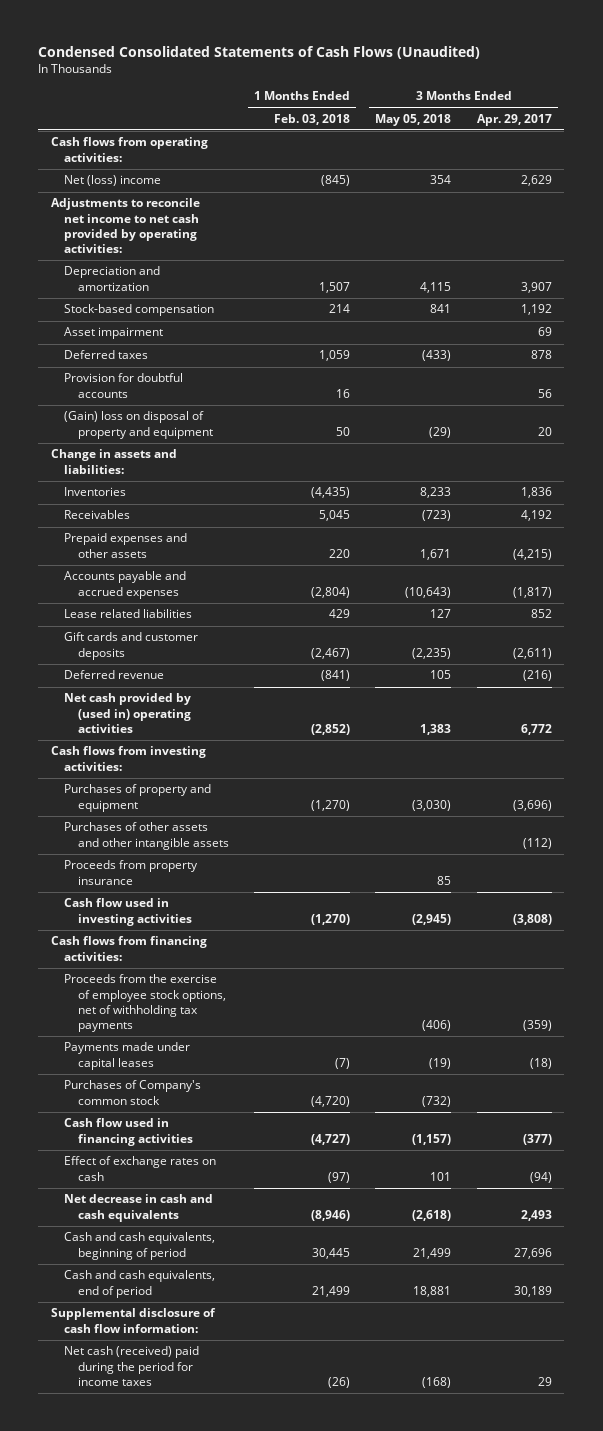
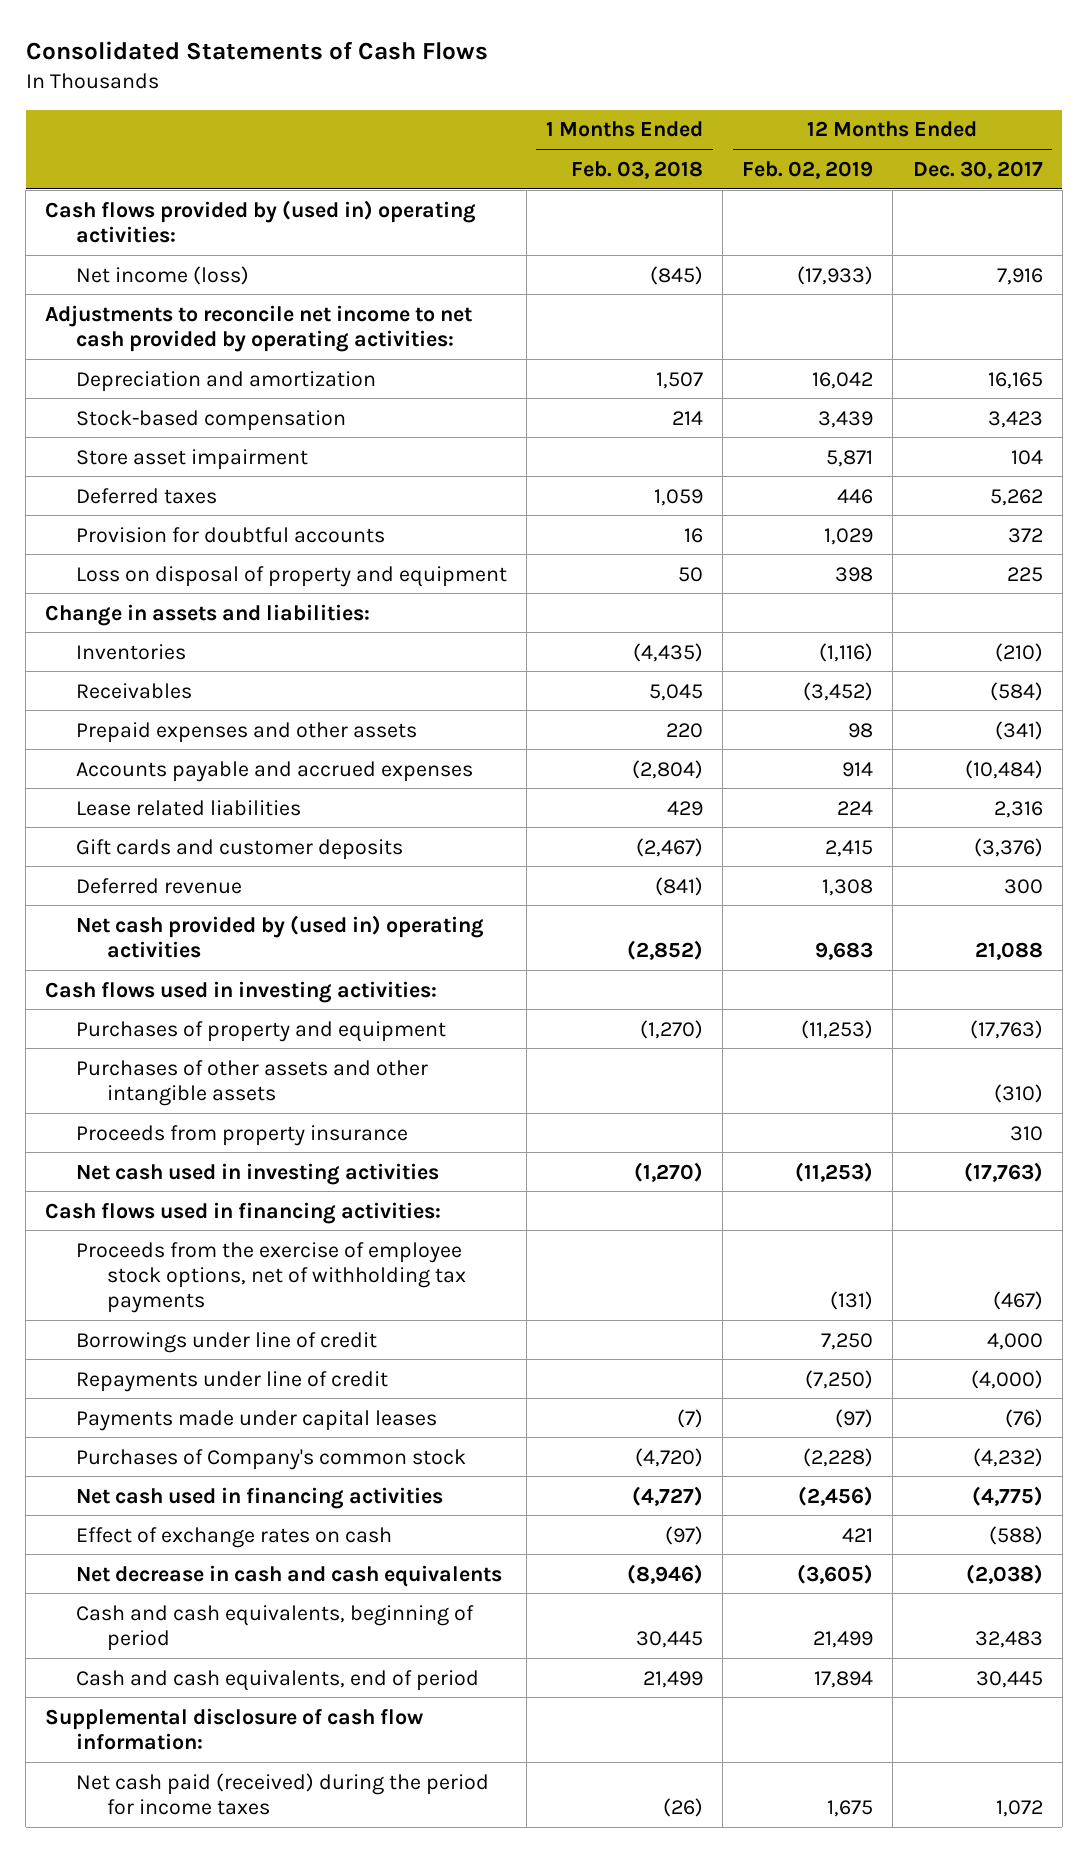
- Condensed Consolidated Statements of Cash Flows (Unaudited)
+ Consolidated Statements of Cash Flows
- | 1 Months Ended Feb. 03, 2018 | 3 Months Ended May 05, 2018 | 3 Months Ended Apr. 29, 2017
+ | 1 Months Ended Feb. 03, 2018 | 12 Months Ended Feb. 02, 2019 | 12 Months Ended Dec. 30, 2017
- Cash flows from operating activities:
- Net (loss) income | (845) | 354 | 2,629
+ Cash flows provided by (used in) operating activities:
+ Net income (loss) | (845) | (17,933) | 7,916
- Asset impairment | | | 69
+ Store asset impairment | | 5,871 | 104
- (Gain) loss on disposal of property and equipment | 50 | (29) | 20
+ Loss on disposal of property and equipment | 50 | 398 | 225
- Cash flows from investing activities:
+ Cash flows used in investing activities:
- Cash flow used in investing activities | (1,270) | (2,945) | (3,808)
- Cash flows from financing activities:
+ Net cash used in investing activities | (1,270) | (11,253) | (17,763)
+ Cash flows used in financing activities:
+ Borrowings under line of credit | | 7,250 | 4,000
+ Repayments under line of credit | | (7,250) | (4,000)
- Cash flow used in financing activities | (4,727) | (1,157) | (377)
+ Net cash used in financing activities | (4,727) | (2,456) | (4,775)
- Net cash (received) paid during the period for income taxes | (26) | (168) | 29
+ Net cash paid (received) during the period for income taxes | (26) | 1,675 | 1,072

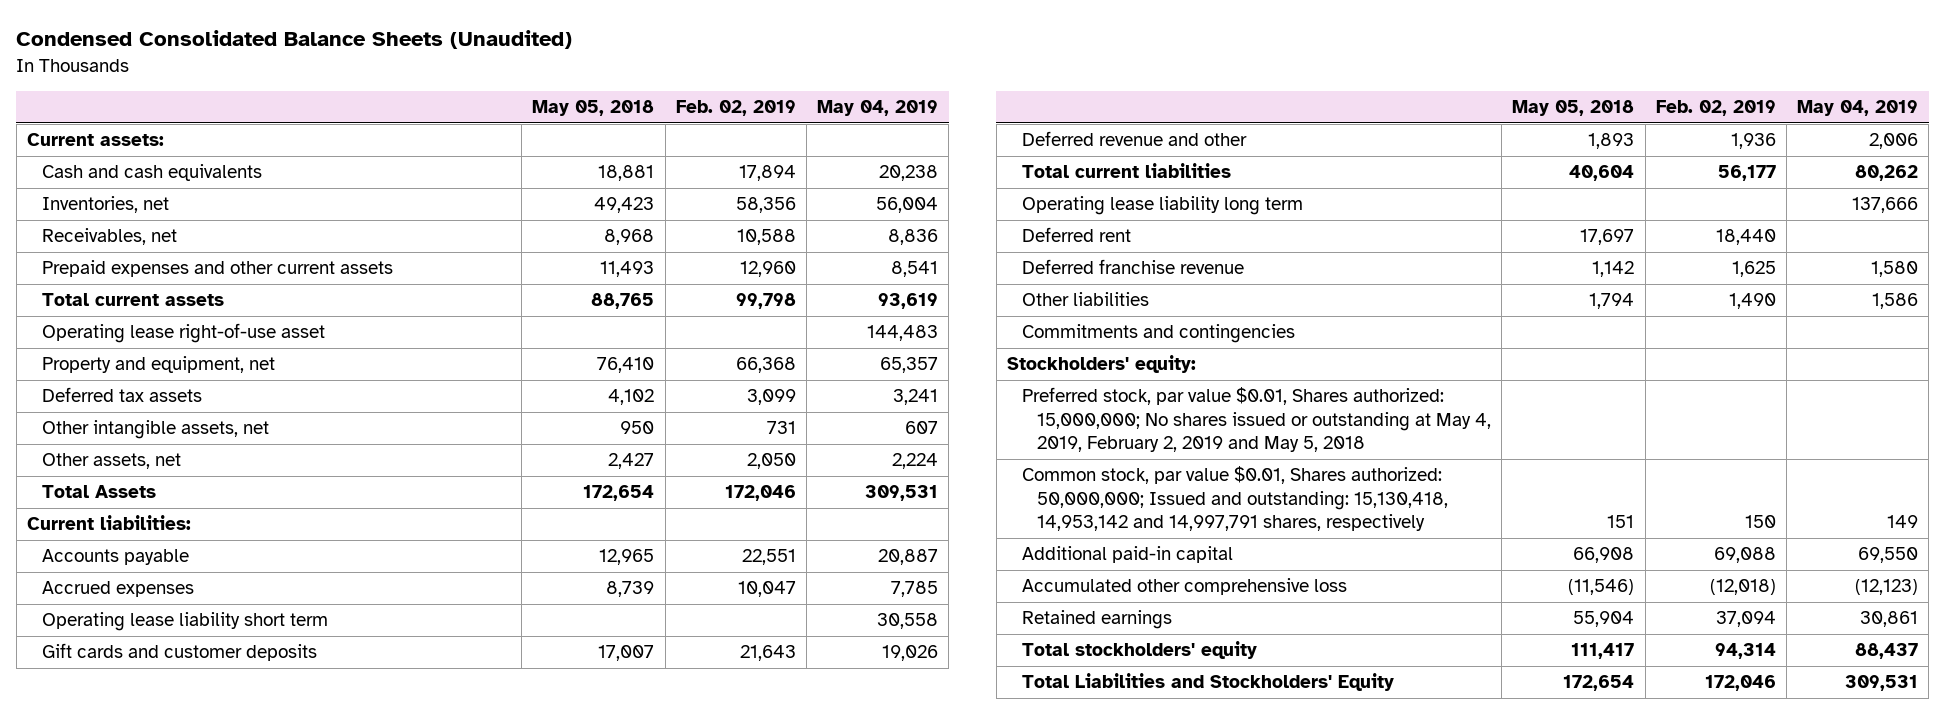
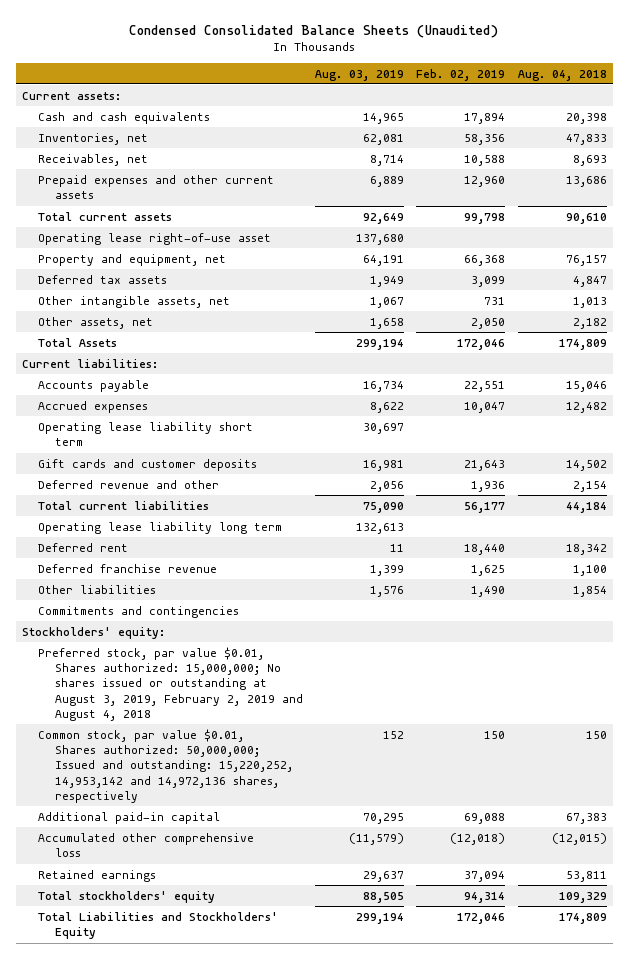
- | May 05, 2018 | Feb. 02, 2019 | May 04, 2019
+ | Aug. 03, 2019 | Feb. 02, 2019 | Aug. 04, 2018
- Preferred stock, par value $0.01, Shares authorized: 15,000,000; No shares issued or outstanding at May 4, 2019, February 2, 2019 and May 5, 2018
- Common stock, par value $0.01, Shares authorized: 50,000,000; Issued and outstanding: 15,130,418, 14,953,142 and 14,997,791 shares, respectively | 151 | 150 | 149
+ Preferred stock, par value $0.01, Shares authorized: 15,000,000; No shares issued or outstanding at August 3, 2019, February 2, 2019 and August 4, 2018
+ Common stock, par value $0.01, Shares authorized: 50,000,000; Issued and outstanding: 15,220,252, 14,953,142 and 14,972,136 shares, respectively | 152 | 150 | 150

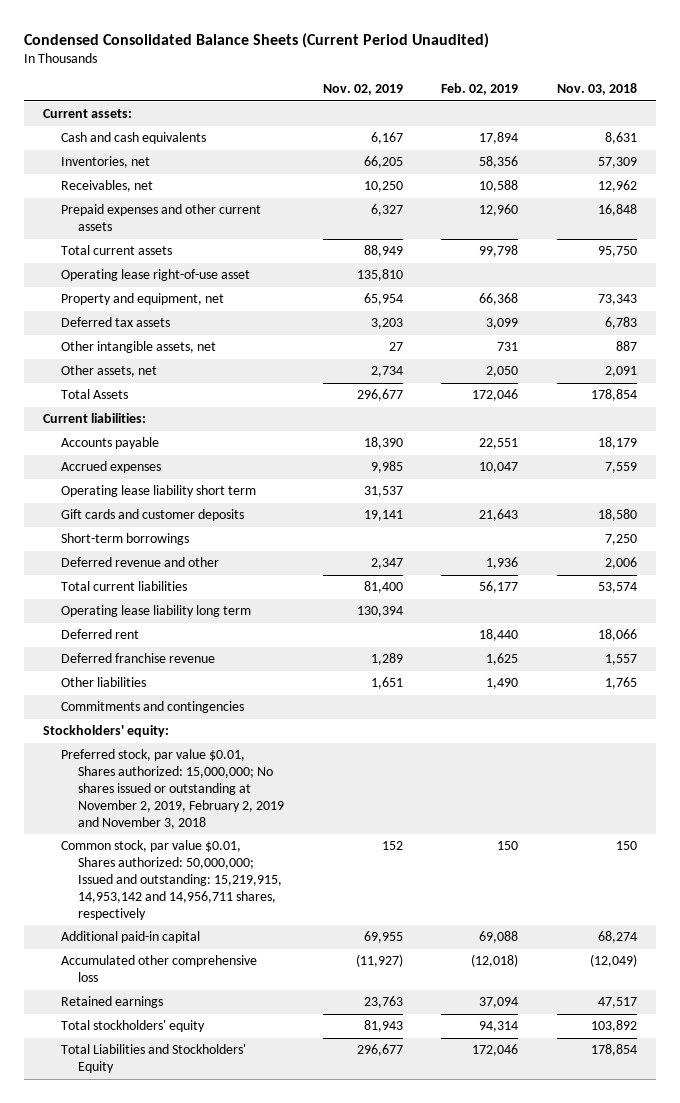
- Condensed Consolidated Balance Sheets (Unaudited)
+ Condensed Consolidated Balance Sheets (Current Period Unaudited)
- | Aug. 03, 2019 | Feb. 02, 2019 | Aug. 04, 2018
+ | Nov. 02, 2019 | Feb. 02, 2019 | Nov. 03, 2018
+ Short-term borrowings | | | 7,250
- Preferred stock, par value $0.01, Shares authorized: 15,000,000; No shares issued or outstanding at August 3, 2019, February 2, 2019 and August 4, 2018
- Common stock, par value $0.01, Shares authorized: 50,000,000; Issued and outstanding: 15,220,252, 14,953,142 and 14,972,136 shares, respectively | 152 | 150 | 150
+ Preferred stock, par value $0.01, Shares authorized: 15,000,000; No shares issued or outstanding at November 2, 2019, February 2, 2019 and November 3, 2018
+ Common stock, par value $0.01, Shares authorized: 50,000,000; Issued and outstanding: 15,219,915, 14,953,142 and 14,956,711 shares, respectively | 152 | 150 | 150

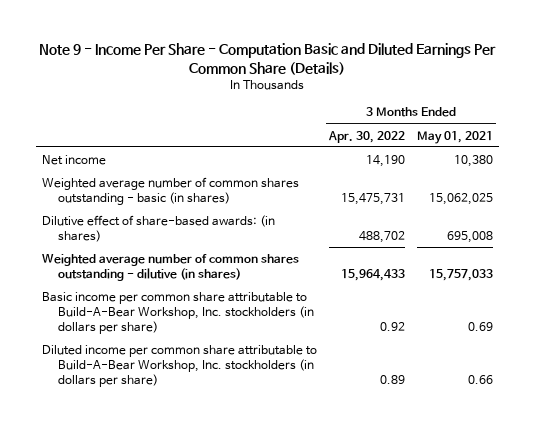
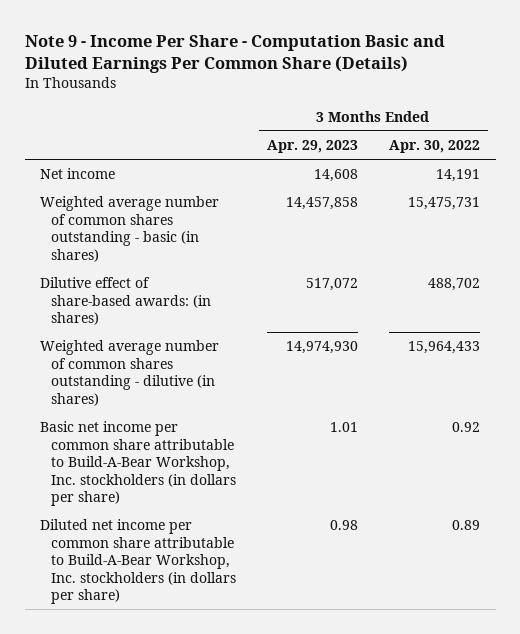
- | 3 Months Ended Apr. 30, 2022 | 3 Months Ended May 01, 2021
+ | 3 Months Ended Apr. 29, 2023 | 3 Months Ended Apr. 30, 2022
- Net income | 14,190 | 10,380
+ Net income | 14,608 | 14,191
- Basic income per common share attributable to Build-A-Bear Workshop, Inc. stockholders (in dollars per share) | 0.92 | 0.69
- Diluted income per common share attributable to Build-A-Bear Workshop, Inc. stockholders (in dollars per share) | 0.89 | 0.66
+ Basic net income per common share attributable to Build-A-Bear Workshop, Inc. stockholders (in dollars per share) | 1.01 | 0.92
+ Diluted net income per common share attributable to Build-A-Bear Workshop, Inc. stockholders (in dollars per share) | 0.98 | 0.89

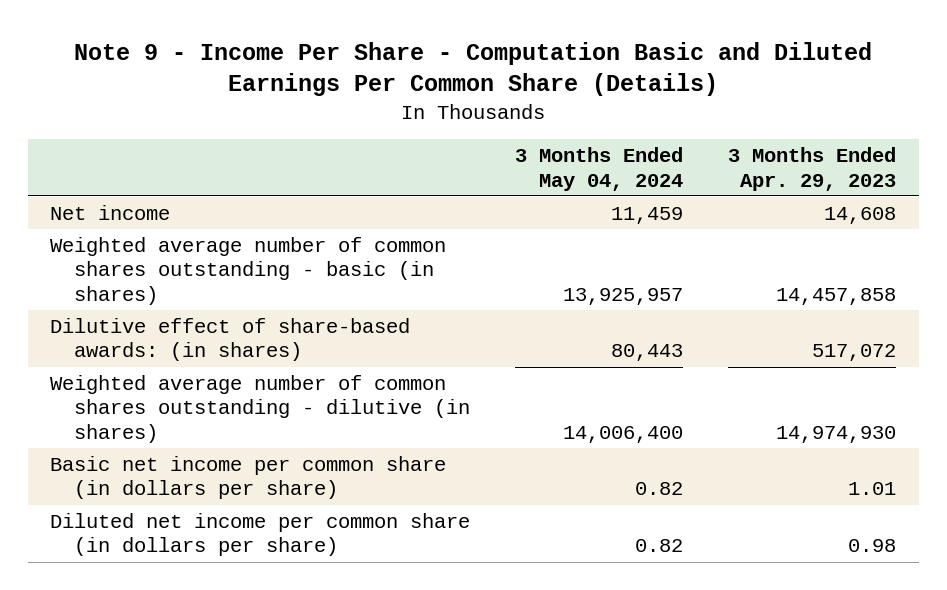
- | 3 Months Ended Apr. 29, 2023 | 3 Months Ended Apr. 30, 2022
+ | 3 Months Ended May 04, 2024 | 3 Months Ended Apr. 29, 2023
- Basic net income per common share attributable to Build-A-Bear Workshop, Inc. stockholders (in dollars per share) | 1.01 | 0.92
- Diluted net income per common share attributable to Build-A-Bear Workshop, Inc. stockholders (in dollars per share) | 0.98 | 0.89
+ Basic net income per common share (in dollars per share) | 0.82 | 1.01
+ Diluted net income per common share (in dollars per share) | 0.82 | 0.98

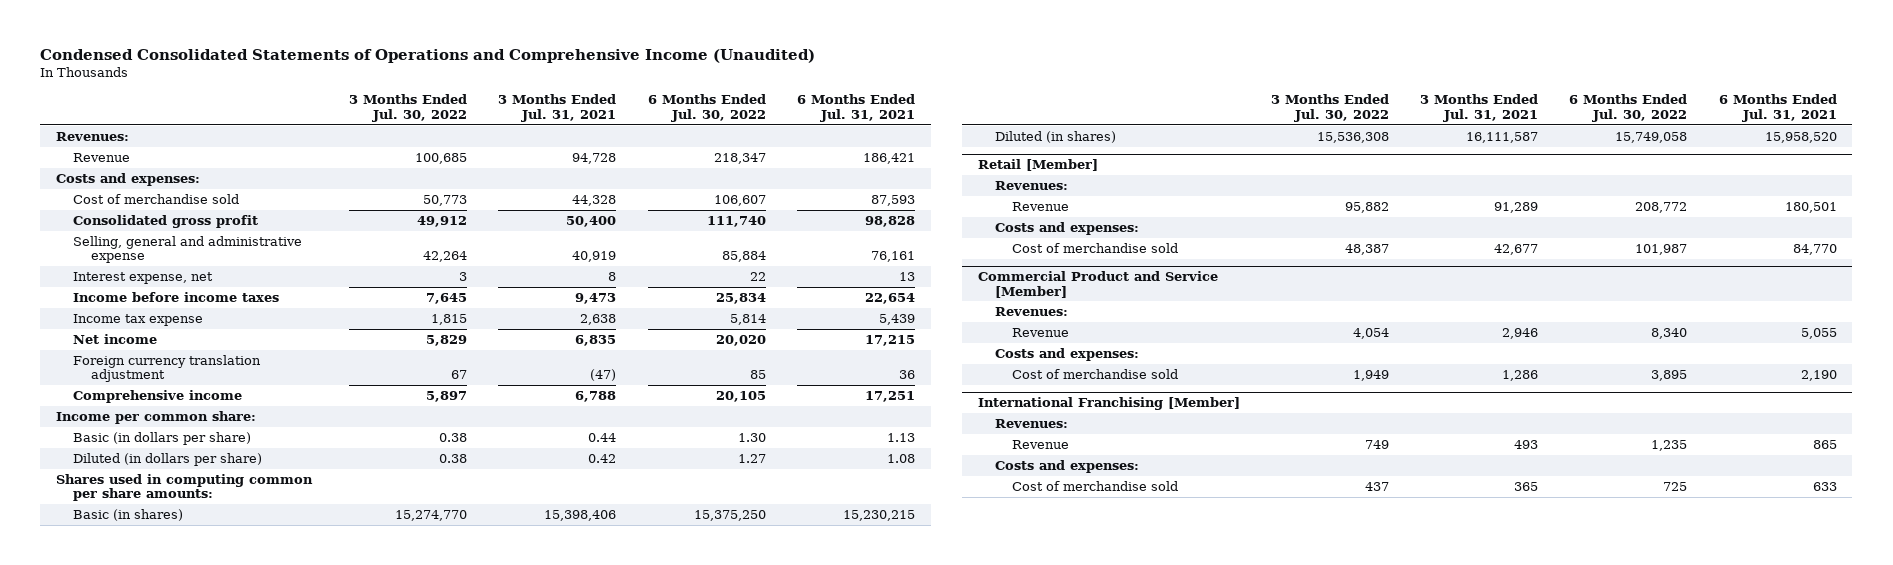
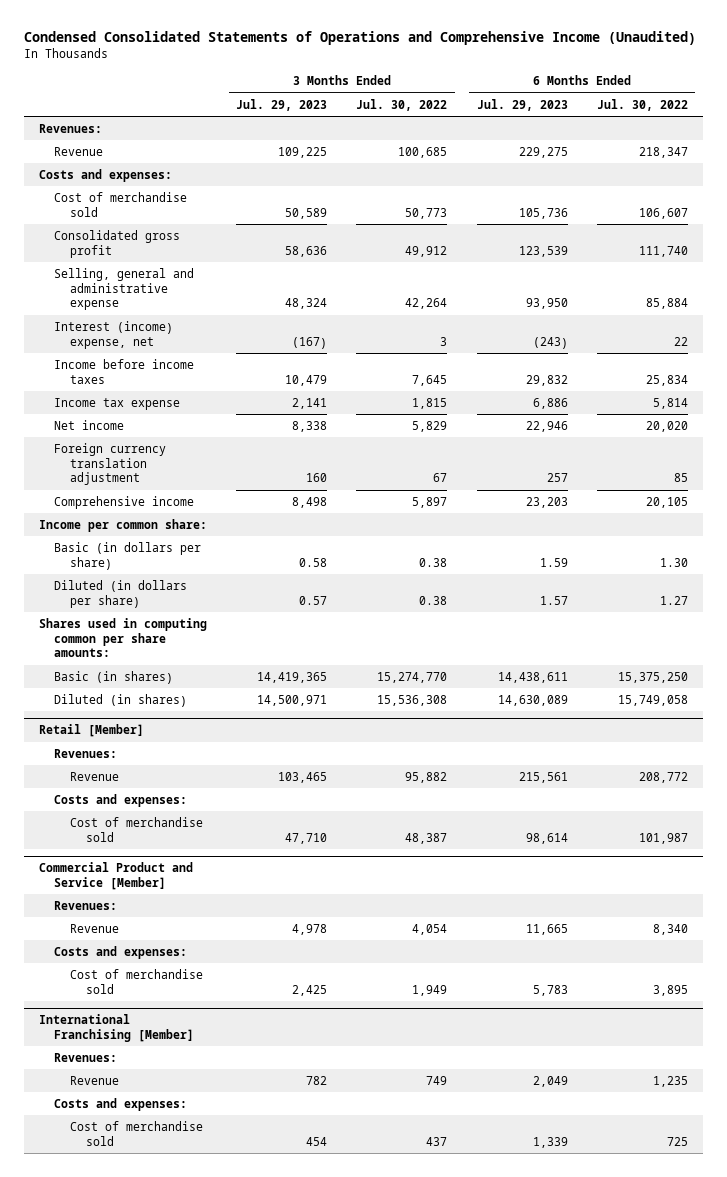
- | 3 Months Ended Jul. 30, 2022 | 3 Months Ended Jul. 31, 2021 | 6 Months Ended Jul. 30, 2022 | 6 Months Ended Jul. 31, 2021
+ | 3 Months Ended Jul. 29, 2023 | 3 Months Ended Jul. 30, 2022 | 6 Months Ended Jul. 29, 2023 | 6 Months Ended Jul. 30, 2022
- Interest expense, net | 3 | 8 | 22 | 13
+ Interest (income) expense, net | (167) | 3 | (243) | 22

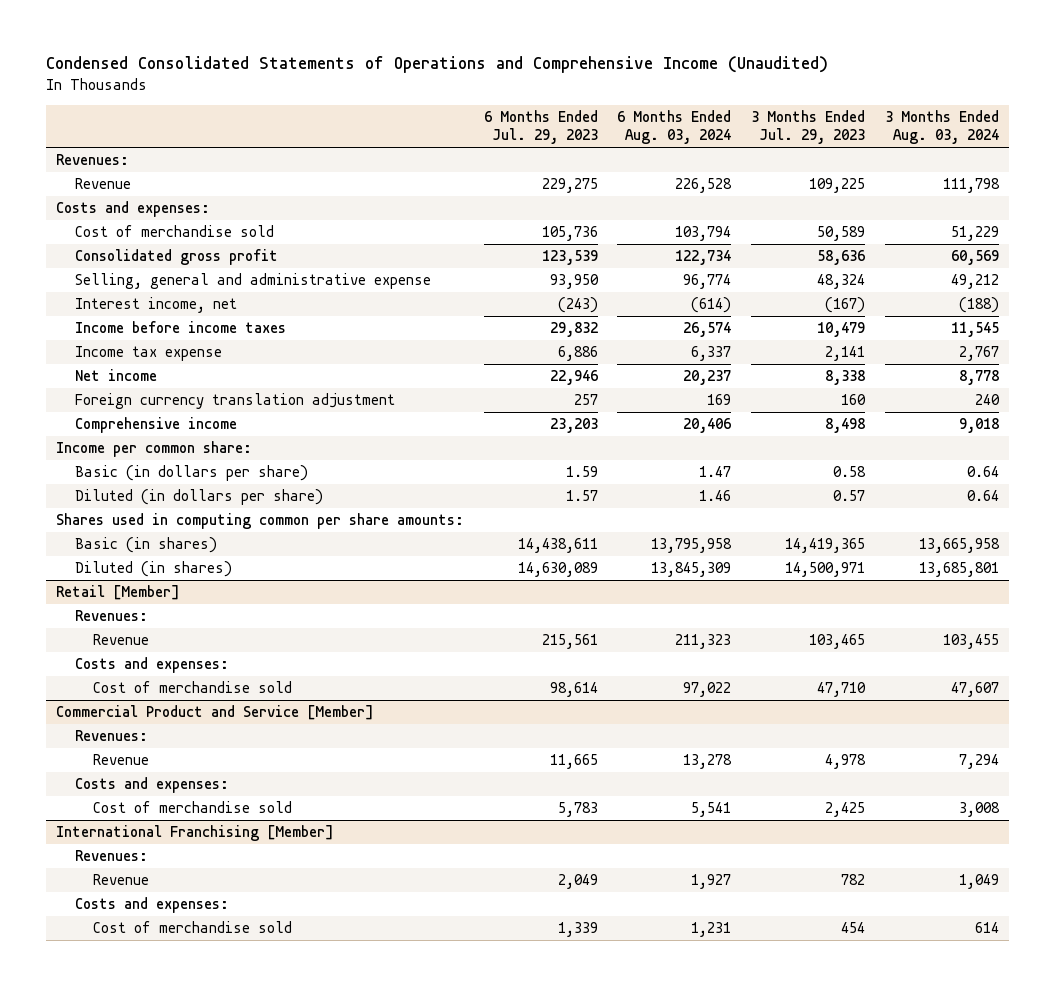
- | 3 Months Ended Jul. 29, 2023 | 3 Months Ended Jul. 30, 2022 | 6 Months Ended Jul. 29, 2023 | 6 Months Ended Jul. 30, 2022
+ | 6 Months Ended Jul. 29, 2023 | 6 Months Ended Aug. 03, 2024 | 3 Months Ended Jul. 29, 2023 | 3 Months Ended Aug. 03, 2024
- Interest (income) expense, net | (167) | 3 | (243) | 22
+ Interest income, net | (243) | (614) | (167) | (188)

